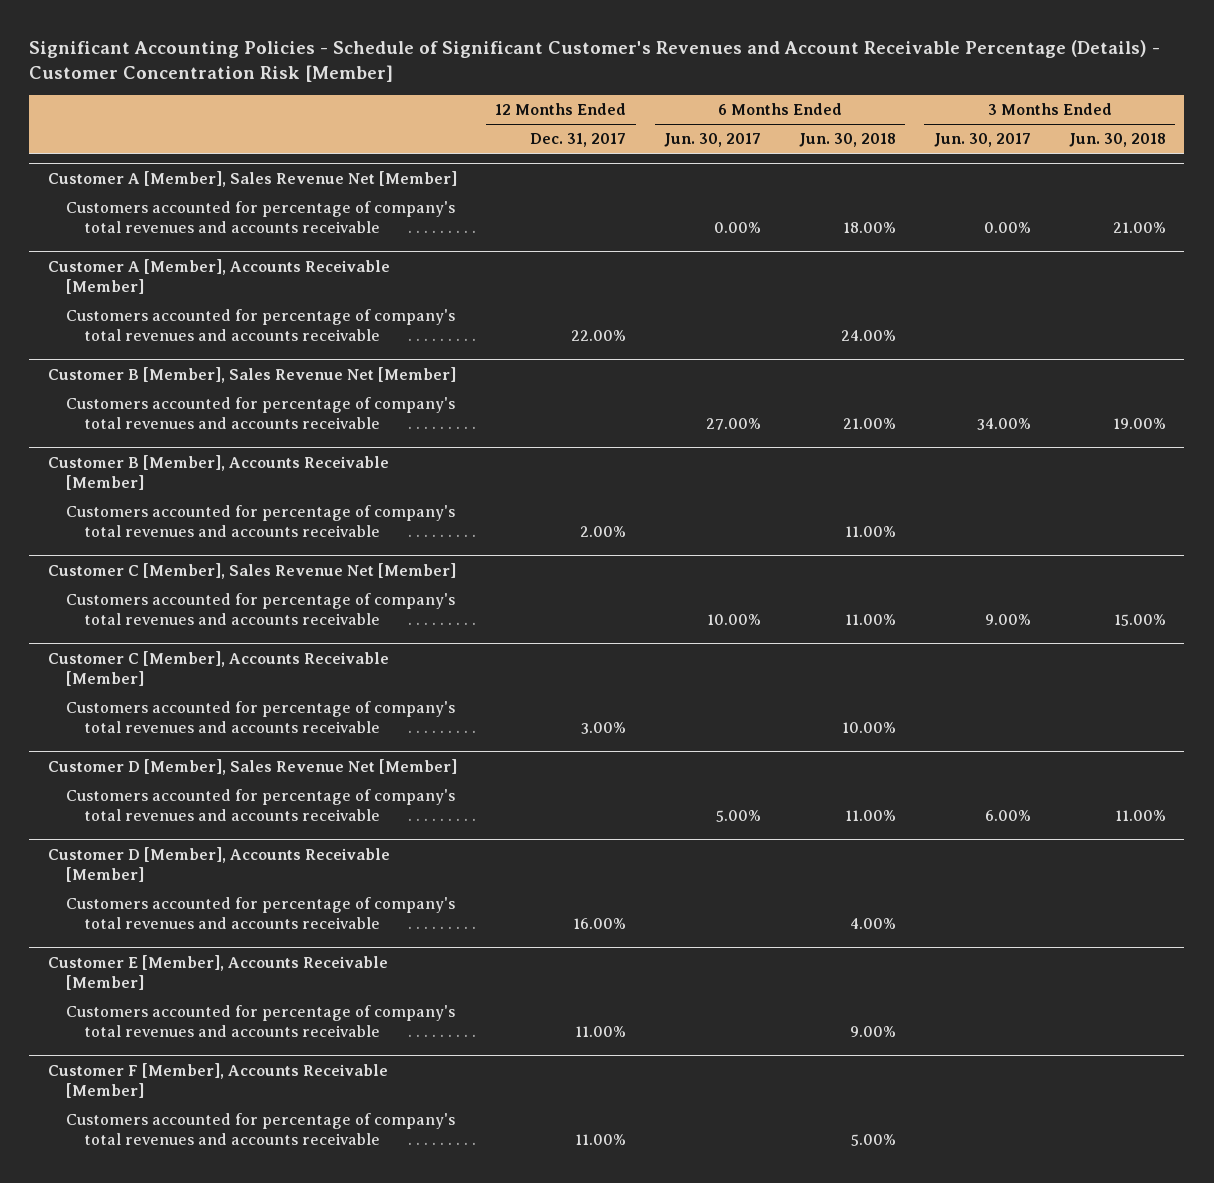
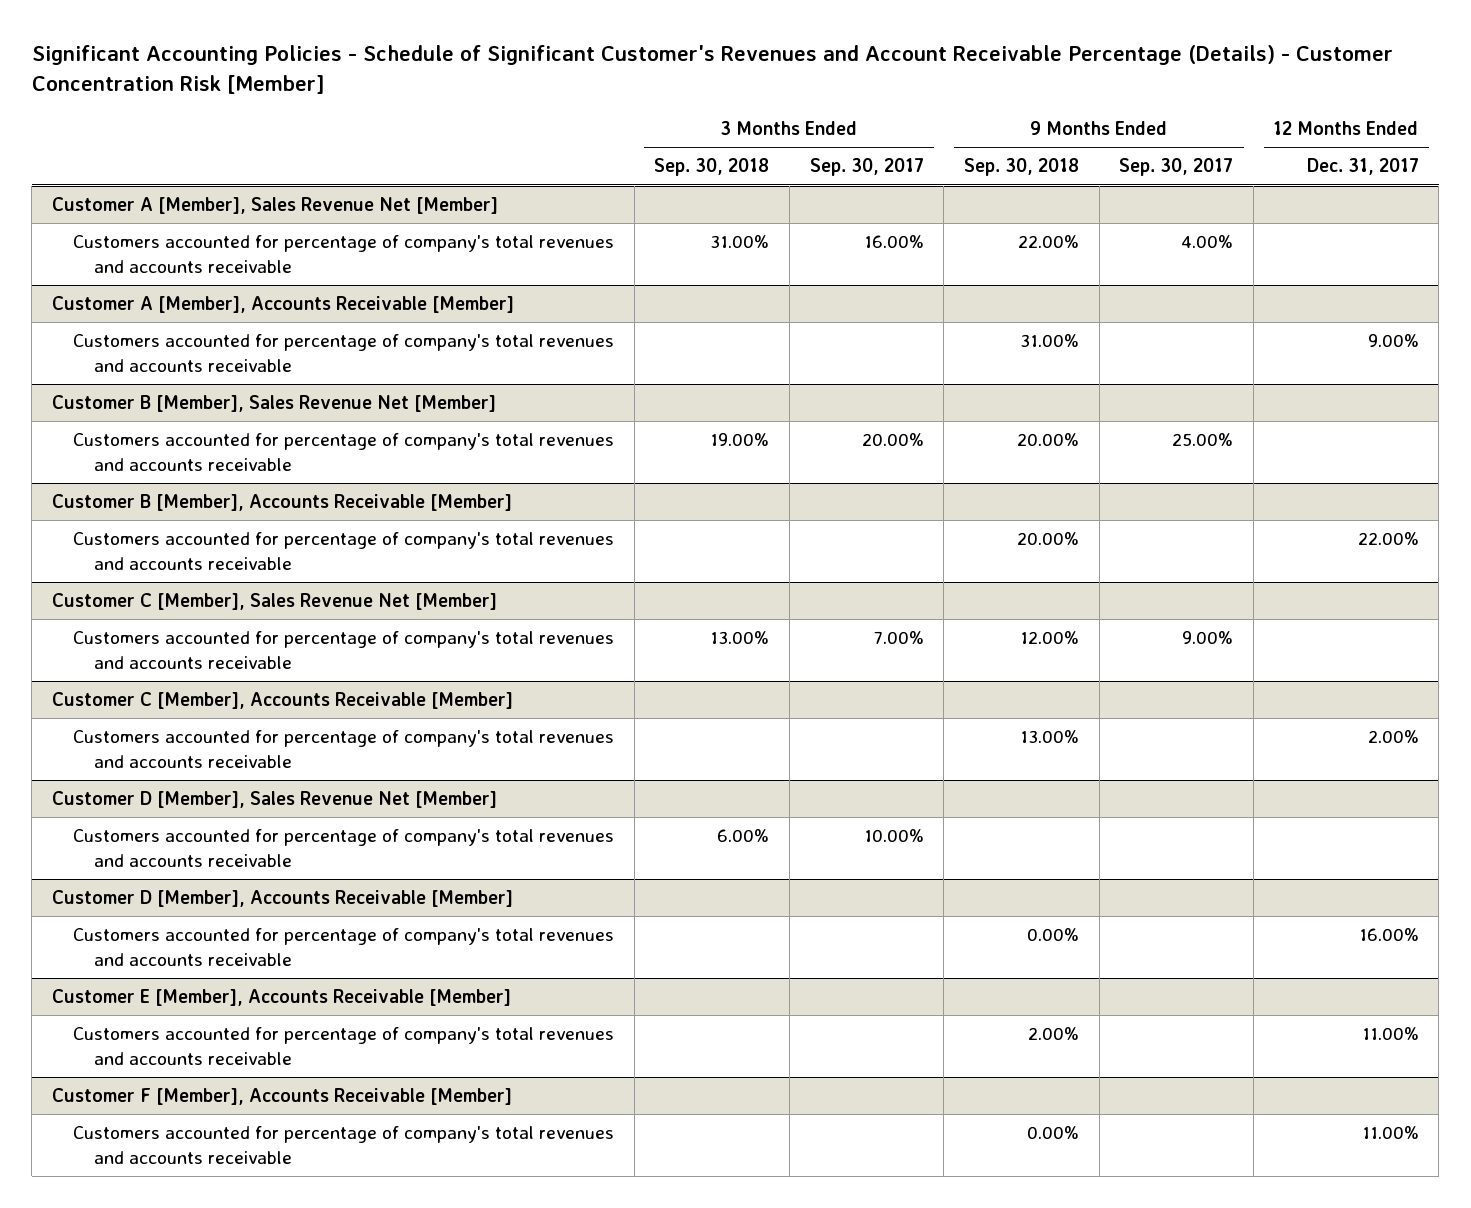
- | 12 Months Ended Dec. 31, 2017 | 6 Months Ended Jun. 30, 2017 | 6 Months Ended Jun. 30, 2018 | 3 Months Ended Jun. 30, 2017 | 3 Months Ended Jun. 30, 2018
+ | 3 Months Ended Sep. 30, 2018 | 3 Months Ended Sep. 30, 2017 | 9 Months Ended Sep. 30, 2018 | 9 Months Ended Sep. 30, 2017 | 12 Months Ended Dec. 31, 2017
@ Customer A [Member], Accounts Receivable [Member]
- Customers accounted for percentage of company's total revenues and accounts receivable | 22.00% | | 24.00% | |
+ Customers accounted for percentage of company's total revenues and accounts receivable | | | 31.00% | | 9.00%
@ Customer B [Member], Accounts Receivable [Member]
- Customers accounted for percentage of company's total revenues and accounts receivable | 2.00% | | 11.00% | |
+ Customers accounted for percentage of company's total revenues and accounts receivable | | | 20.00% | | 22.00%
@ Customer C [Member], Accounts Receivable [Member]
- Customers accounted for percentage of company's total revenues and accounts receivable | 3.00% | | 10.00% | |
+ Customers accounted for percentage of company's total revenues and accounts receivable | | | 13.00% | | 2.00%

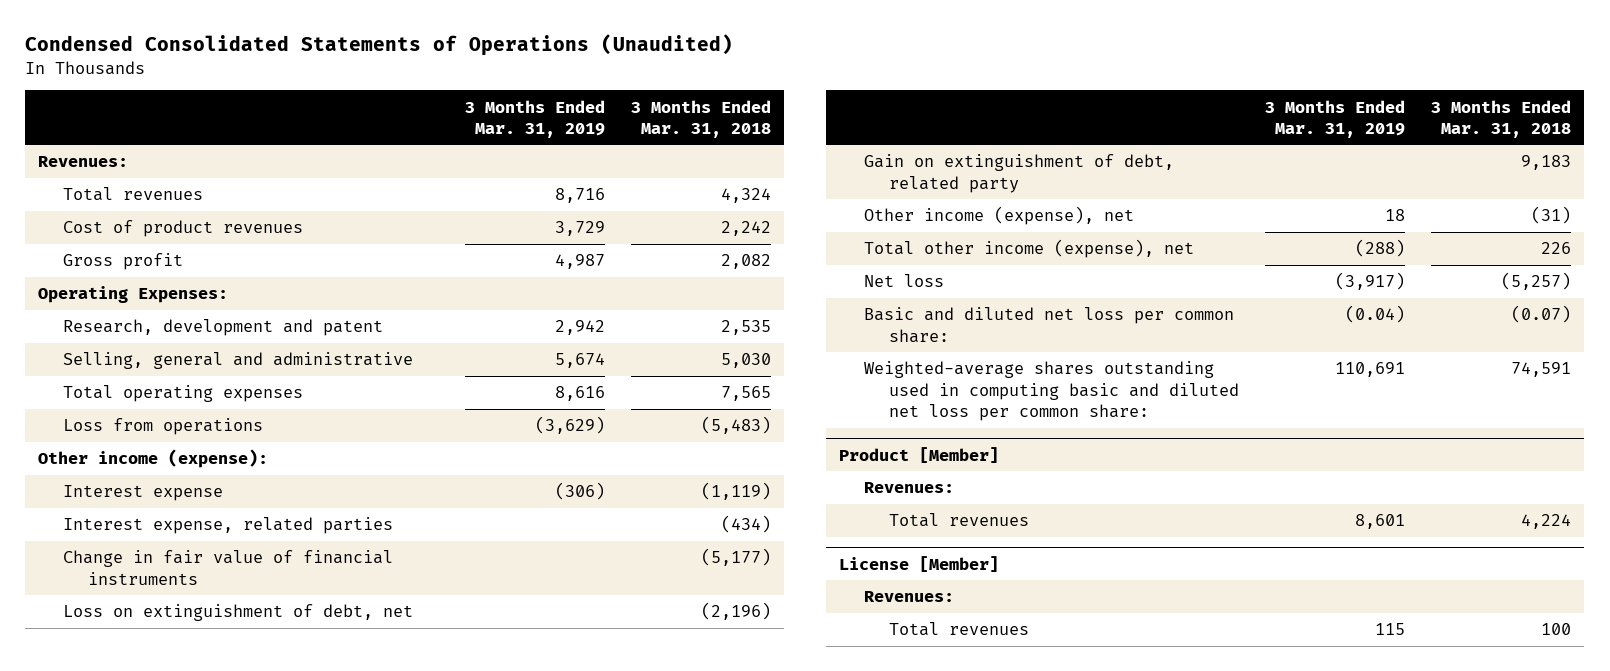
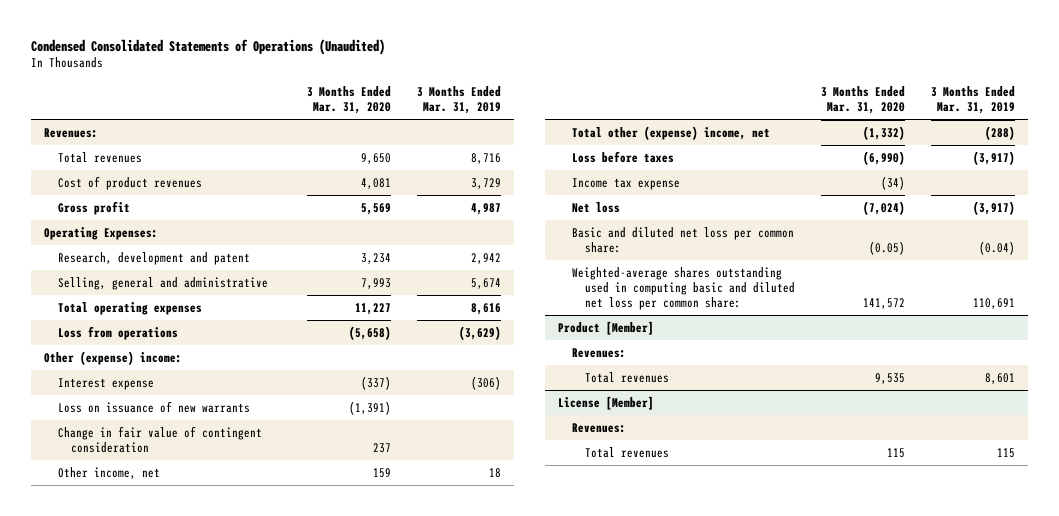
- | 3 Months Ended Mar. 31, 2019 | 3 Months Ended Mar. 31, 2018
+ | 3 Months Ended Mar. 31, 2020 | 3 Months Ended Mar. 31, 2019
- Other income (expense):
+ Other (expense) income:
- Interest expense, related parties | | (434)
- Change in fair value of financial instruments | | (5,177)
- Loss on extinguishment of debt, net | | (2,196)
- Gain on extinguishment of debt, related party | | 9,183
- Other income (expense), net | 18 | (31)
- Total other income (expense), net | (288) | 226
+ Loss on issuance of new warrants | (1,391) |
+ Change in fair value of contingent consideration | 237 |
+ Other income, net | 159 | 18
+ Total other (expense) income, net | (1,332) | (288)
+ Loss before taxes | (6,990) | (3,917)
+ Income tax expense | (34) |

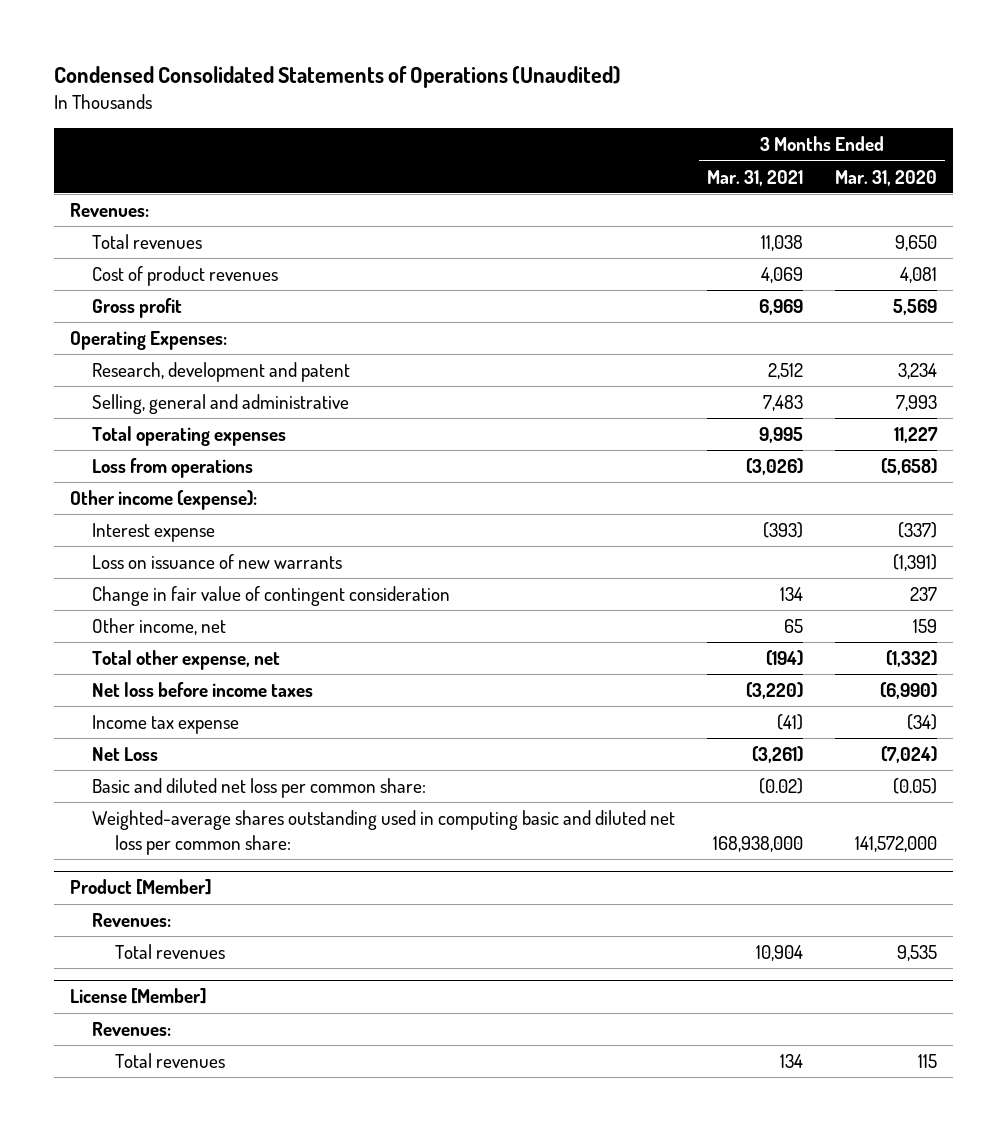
- | 3 Months Ended Mar. 31, 2020 | 3 Months Ended Mar. 31, 2019
+ | 3 Months Ended Mar. 31, 2021 | 3 Months Ended Mar. 31, 2020
- Other (expense) income:
+ Other income (expense):
- Total other (expense) income, net | (1,332) | (288)
- Loss before taxes | (6,990) | (3,917)
+ Total other expense, net | (194) | (1,332)
+ Net loss before income taxes | (3,220) | (6,990)
- Net loss | (7,024) | (3,917)
+ Net Loss | (3,261) | (7,024)
- Weighted-average shares outstanding used in computing basic and diluted net loss per common share: | 141,572 | 110,691
+ Weighted-average shares outstanding used in computing basic and diluted net loss per common share: | 168,938,000 | 141,572,000

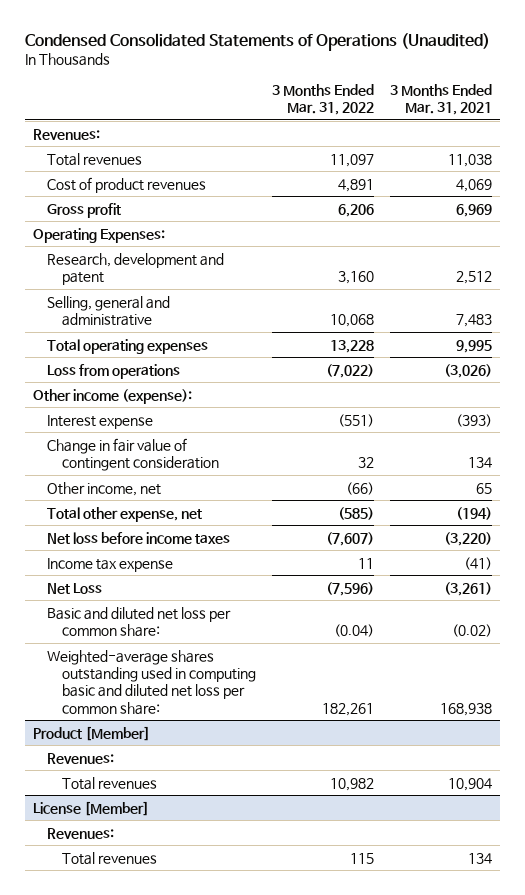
- | 3 Months Ended Mar. 31, 2021 | 3 Months Ended Mar. 31, 2020
+ | 3 Months Ended Mar. 31, 2022 | 3 Months Ended Mar. 31, 2021
- Loss on issuance of new warrants | | (1,391)
- Weighted-average shares outstanding used in computing basic and diluted net loss per common share: | 168,938,000 | 141,572,000
+ Weighted-average shares outstanding used in computing basic and diluted net loss per common share: | 182,261 | 168,938

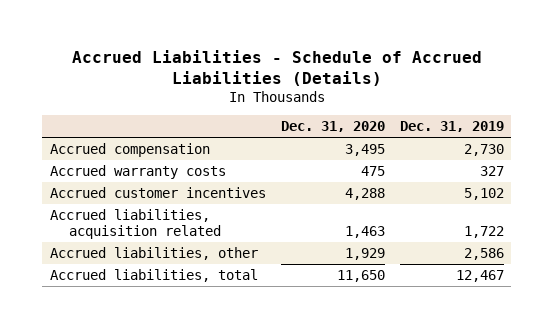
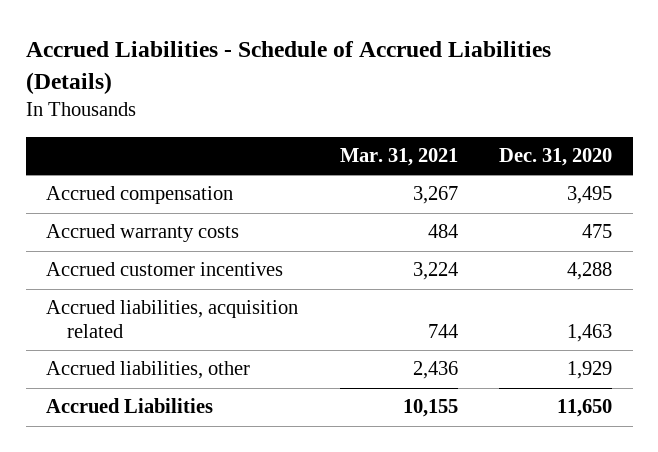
- | Dec. 31, 2020 | Dec. 31, 2019
+ | Mar. 31, 2021 | Dec. 31, 2020
- Accrued liabilities, total | 11,650 | 12,467
+ Accrued Liabilities | 10,155 | 11,650

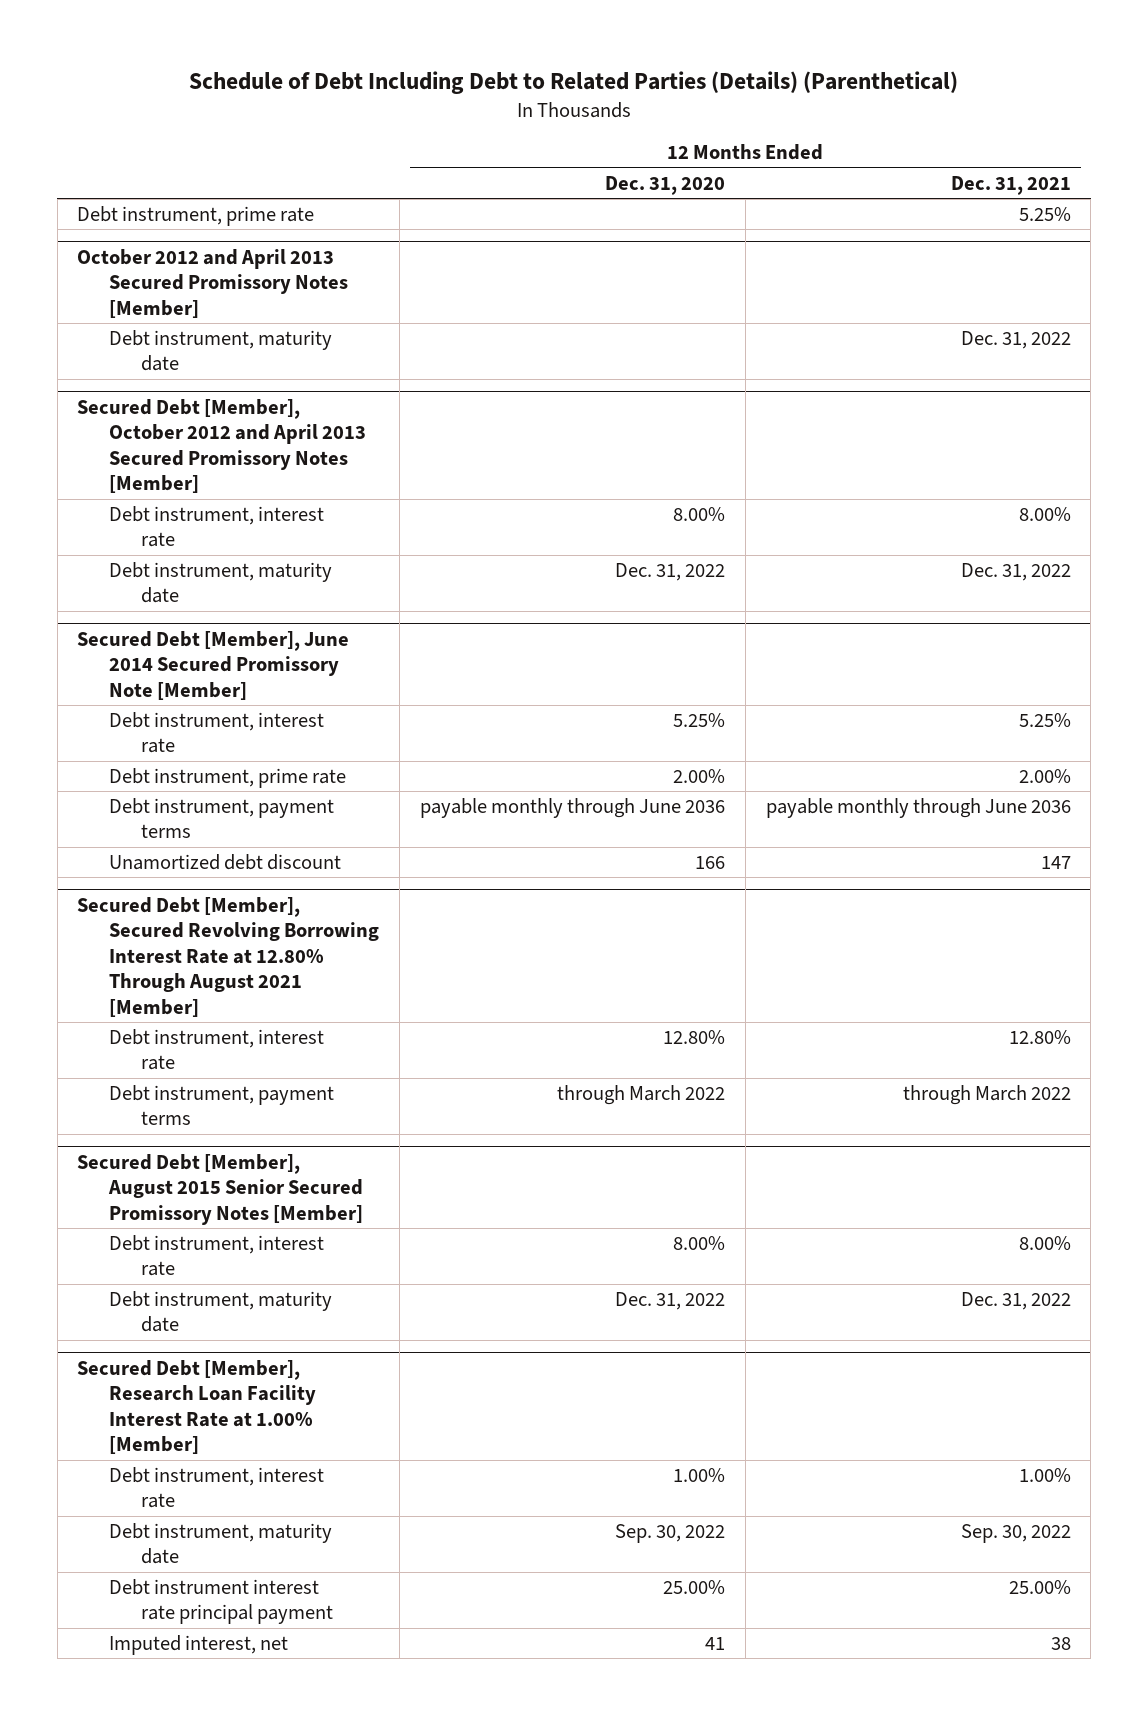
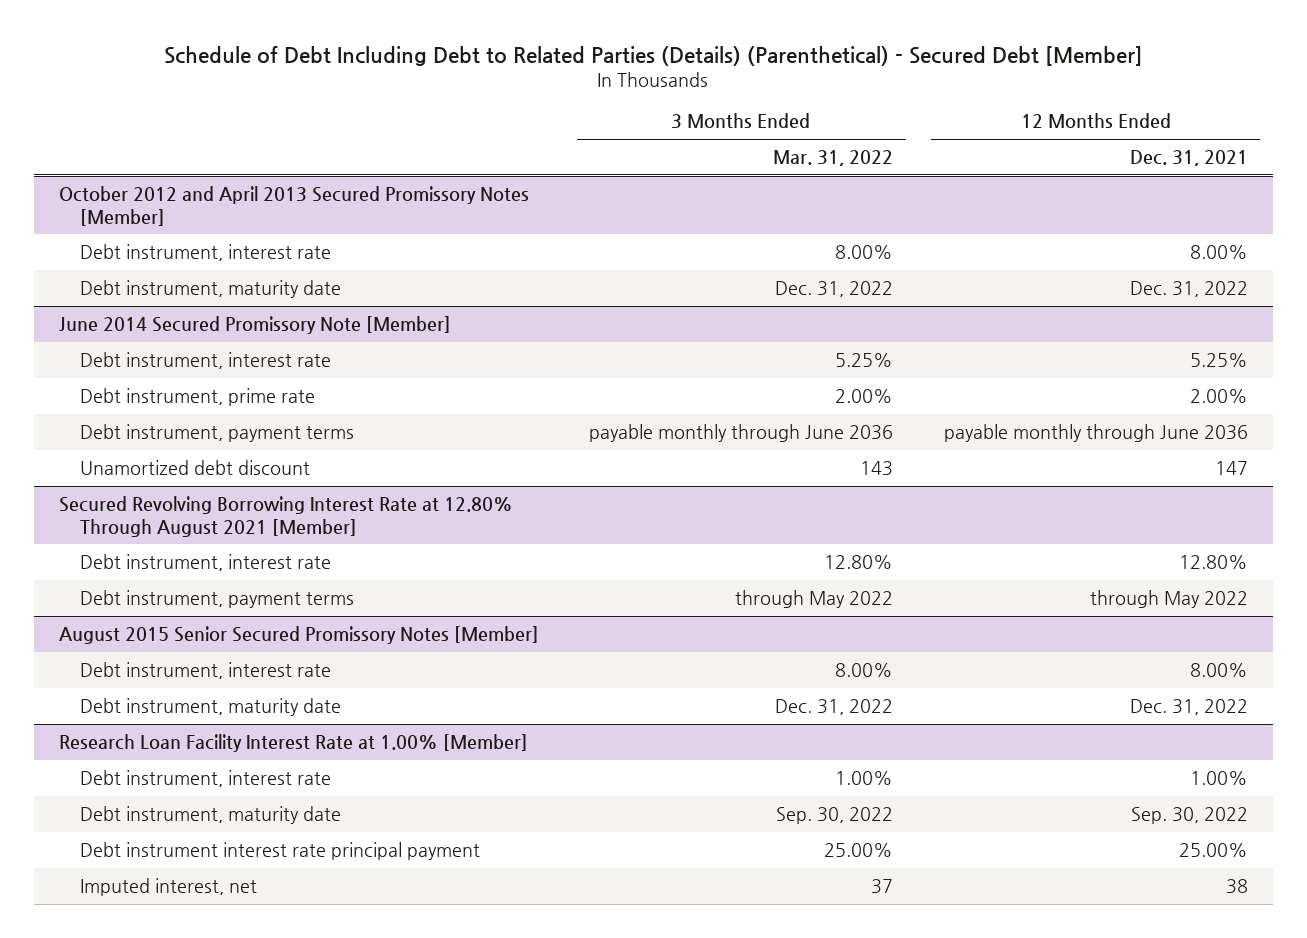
- Schedule of Debt Including Debt to Related Parties (Details) (Parenthetical)
+ Schedule of Debt Including Debt to Related Parties (Details) (Parenthetical) - Secured Debt [Member]
- | 12 Months Ended Dec. 31, 2020 | 12 Months Ended Dec. 31, 2021
+ | 3 Months Ended Mar. 31, 2022 | 12 Months Ended Dec. 31, 2021
- Debt instrument, prime rate | | 5.25%
@ October 2012 and April 2013 Secured Promissory Notes [Member]
- Debt instrument, maturity date | | Dec. 31, 2022
- Secured Debt [Member], October 2012 and April 2013 Secured Promissory Notes [Member]
- Secured Debt [Member], June 2014 Secured Promissory Note [Member]
+ June 2014 Secured Promissory Note [Member]
- Secured Debt [Member], Secured Revolving Borrowing Interest Rate at 12.80% Through August 2021 [Member]
+ Secured Revolving Borrowing Interest Rate at 12.80% Through August 2021 [Member]
- Debt instrument, payment terms | through March 2022 | through March 2022
- Secured Debt [Member], August 2015 Senior Secured Promissory Notes [Member]
+ Debt instrument, payment terms | through May 2022 | through May 2022
+ August 2015 Senior Secured Promissory Notes [Member]
- Secured Debt [Member], Research Loan Facility Interest Rate at 1.00% [Member]
+ Research Loan Facility Interest Rate at 1.00% [Member]

